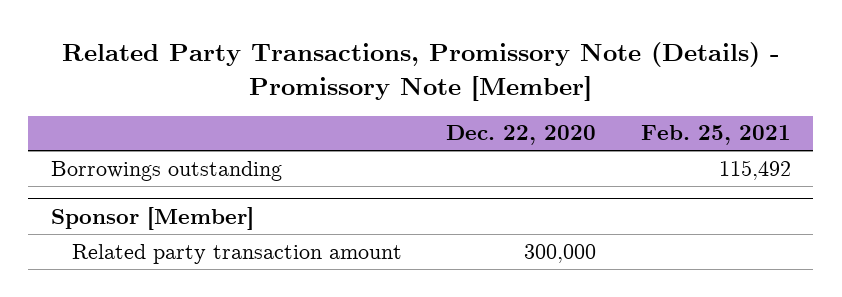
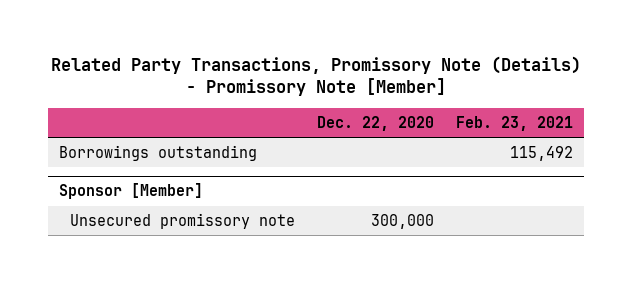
- | Dec. 22, 2020 | Feb. 25, 2021
+ | Dec. 22, 2020 | Feb. 23, 2021
@ Sponsor [Member]
- Related party transaction amount | 300,000 |
+ Unsecured promissory note | 300,000 |

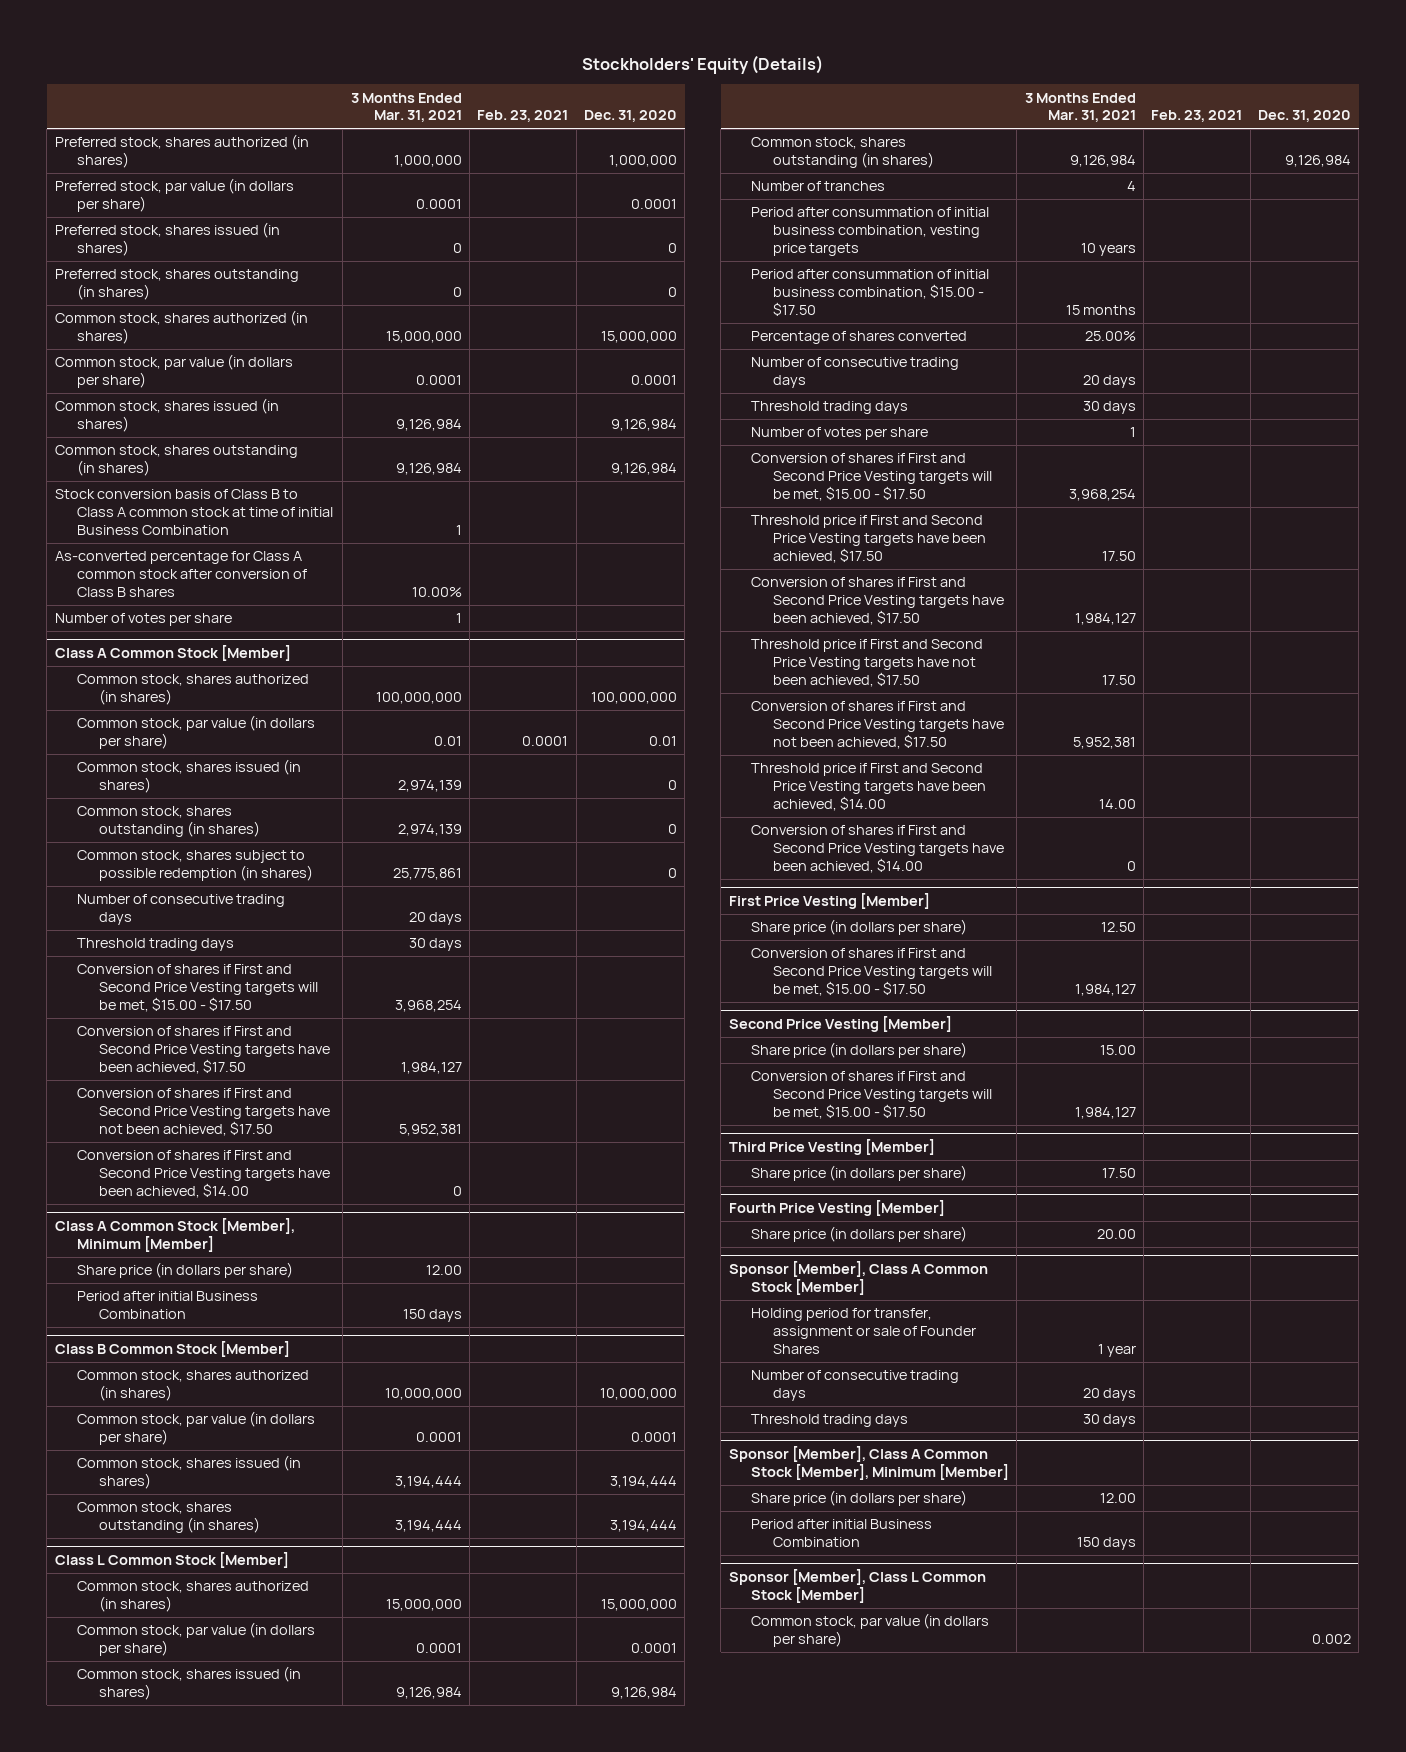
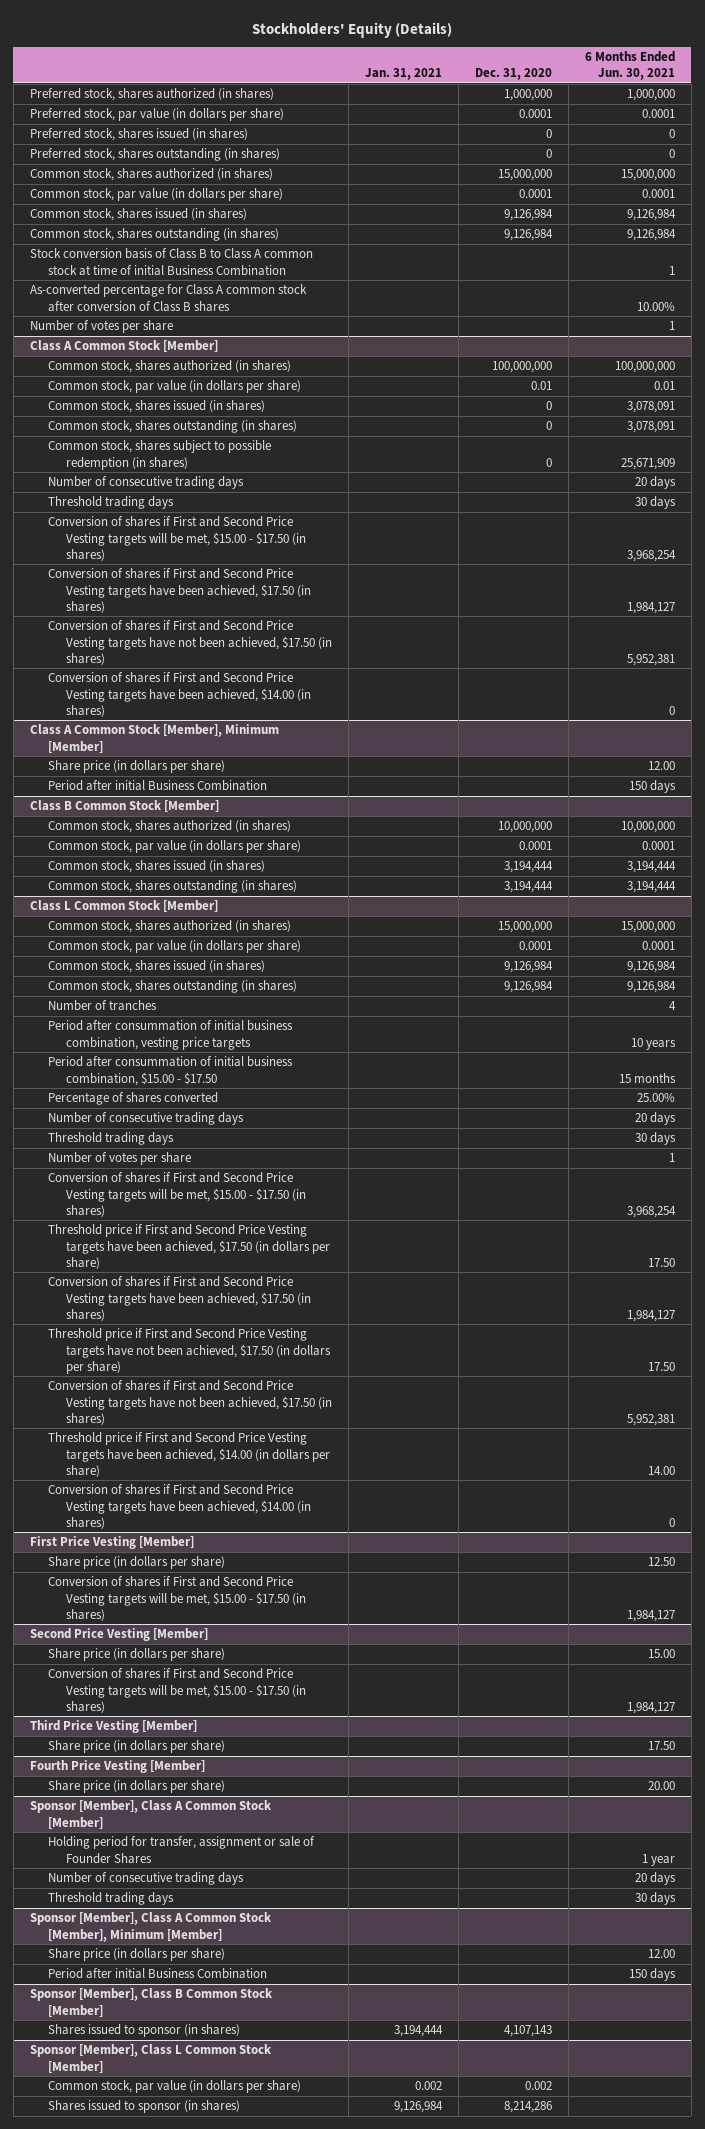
- | 3 Months Ended Mar. 31, 2021 | Feb. 23, 2021 | Dec. 31, 2020
+ | Jan. 31, 2021 | Dec. 31, 2020 | 6 Months Ended Jun. 30, 2021
@ Class A Common Stock [Member]
- Conversion of shares if First and Second Price Vesting targets will be met, $15.00 - $17.50 | 3,968,254 | |
- Conversion of shares if First and Second Price Vesting targets have been achieved, $17.50 | 1,984,127 | |
- Conversion of shares if First and Second Price Vesting targets have not been achieved, $17.50 | 5,952,381 | |
- Conversion of shares if First and Second Price Vesting targets have been achieved, $14.00 | 0 | |
+ Conversion of shares if First and Second Price Vesting targets will be met, $15.00 - $17.50 (in shares) | | | 3,968,254
+ Conversion of shares if First and Second Price Vesting targets have been achieved, $17.50 (in shares) | | | 1,984,127
+ Conversion of shares if First and Second Price Vesting targets have not been achieved, $17.50 (in shares) | | | 5,952,381
+ Conversion of shares if First and Second Price Vesting targets have been achieved, $14.00 (in shares) | | | 0
@ Class L Common Stock [Member]
- Conversion of shares if First and Second Price Vesting targets will be met, $15.00 - $17.50 | 3,968,254 | |
- Threshold price if First and Second Price Vesting targets have been achieved, $17.50 | 17.50 | |
- Conversion of shares if First and Second Price Vesting targets have been achieved, $17.50 | 1,984,127 | |
- Threshold price if First and Second Price Vesting targets have not been achieved, $17.50 | 17.50 | |
- Conversion of shares if First and Second Price Vesting targets have not been achieved, $17.50 | 5,952,381 | |
- Threshold price if First and Second Price Vesting targets have been achieved, $14.00 | 14.00 | |
- Conversion of shares if First and Second Price Vesting targets have been achieved, $14.00 | 0 | |
+ Conversion of shares if First and Second Price Vesting targets will be met, $15.00 - $17.50 (in shares) | | | 3,968,254
+ Threshold price if First and Second Price Vesting targets have been achieved, $17.50 (in dollars per share) | | | 17.50
+ Conversion of shares if First and Second Price Vesting targets have been achieved, $17.50 (in shares) | | | 1,984,127
+ Threshold price if First and Second Price Vesting targets have not been achieved, $17.50 (in dollars per share) | | | 17.50
+ Conversion of shares if First and Second Price Vesting targets have not been achieved, $17.50 (in shares) | | | 5,952,381
+ Threshold price if First and Second Price Vesting targets have been achieved, $14.00 (in dollars per share) | | | 14.00
+ Conversion of shares if First and Second Price Vesting targets have been achieved, $14.00 (in shares) | | | 0
@ First Price Vesting [Member]
- Conversion of shares if First and Second Price Vesting targets will be met, $15.00 - $17.50 | 1,984,127 | |
+ Conversion of shares if First and Second Price Vesting targets will be met, $15.00 - $17.50 (in shares) | | | 1,984,127
@ Second Price Vesting [Member]
- Conversion of shares if First and Second Price Vesting targets will be met, $15.00 - $17.50 | 1,984,127 | |
+ Conversion of shares if First and Second Price Vesting targets will be met, $15.00 - $17.50 (in shares) | | | 1,984,127
+ Sponsor [Member], Class B Common Stock [Member]
+ Shares issued to sponsor (in shares) | 3,194,444 | 4,107,143 |
@ Sponsor [Member], Class L Common Stock [Member]
+ Shares issued to sponsor (in shares) | 9,126,984 | 8,214,286 |

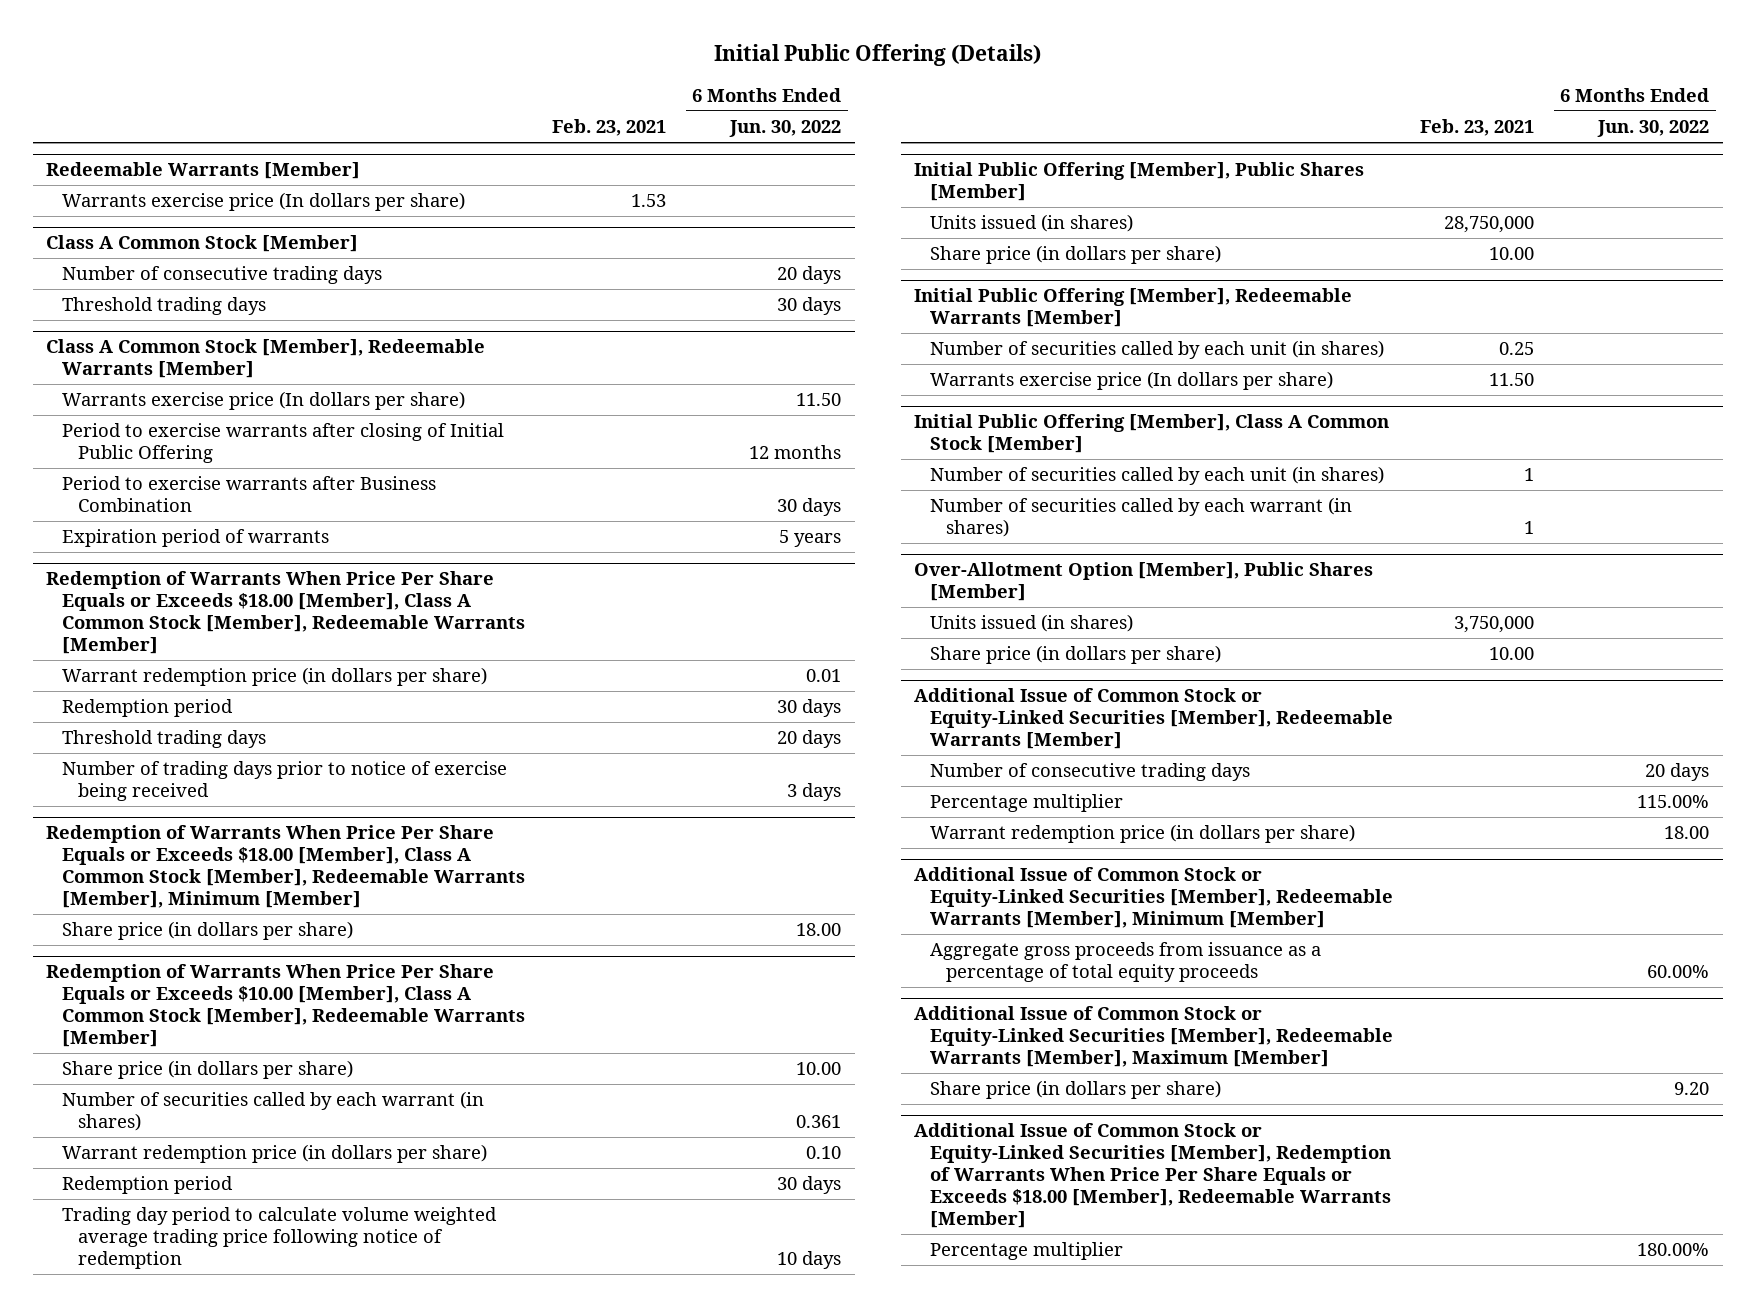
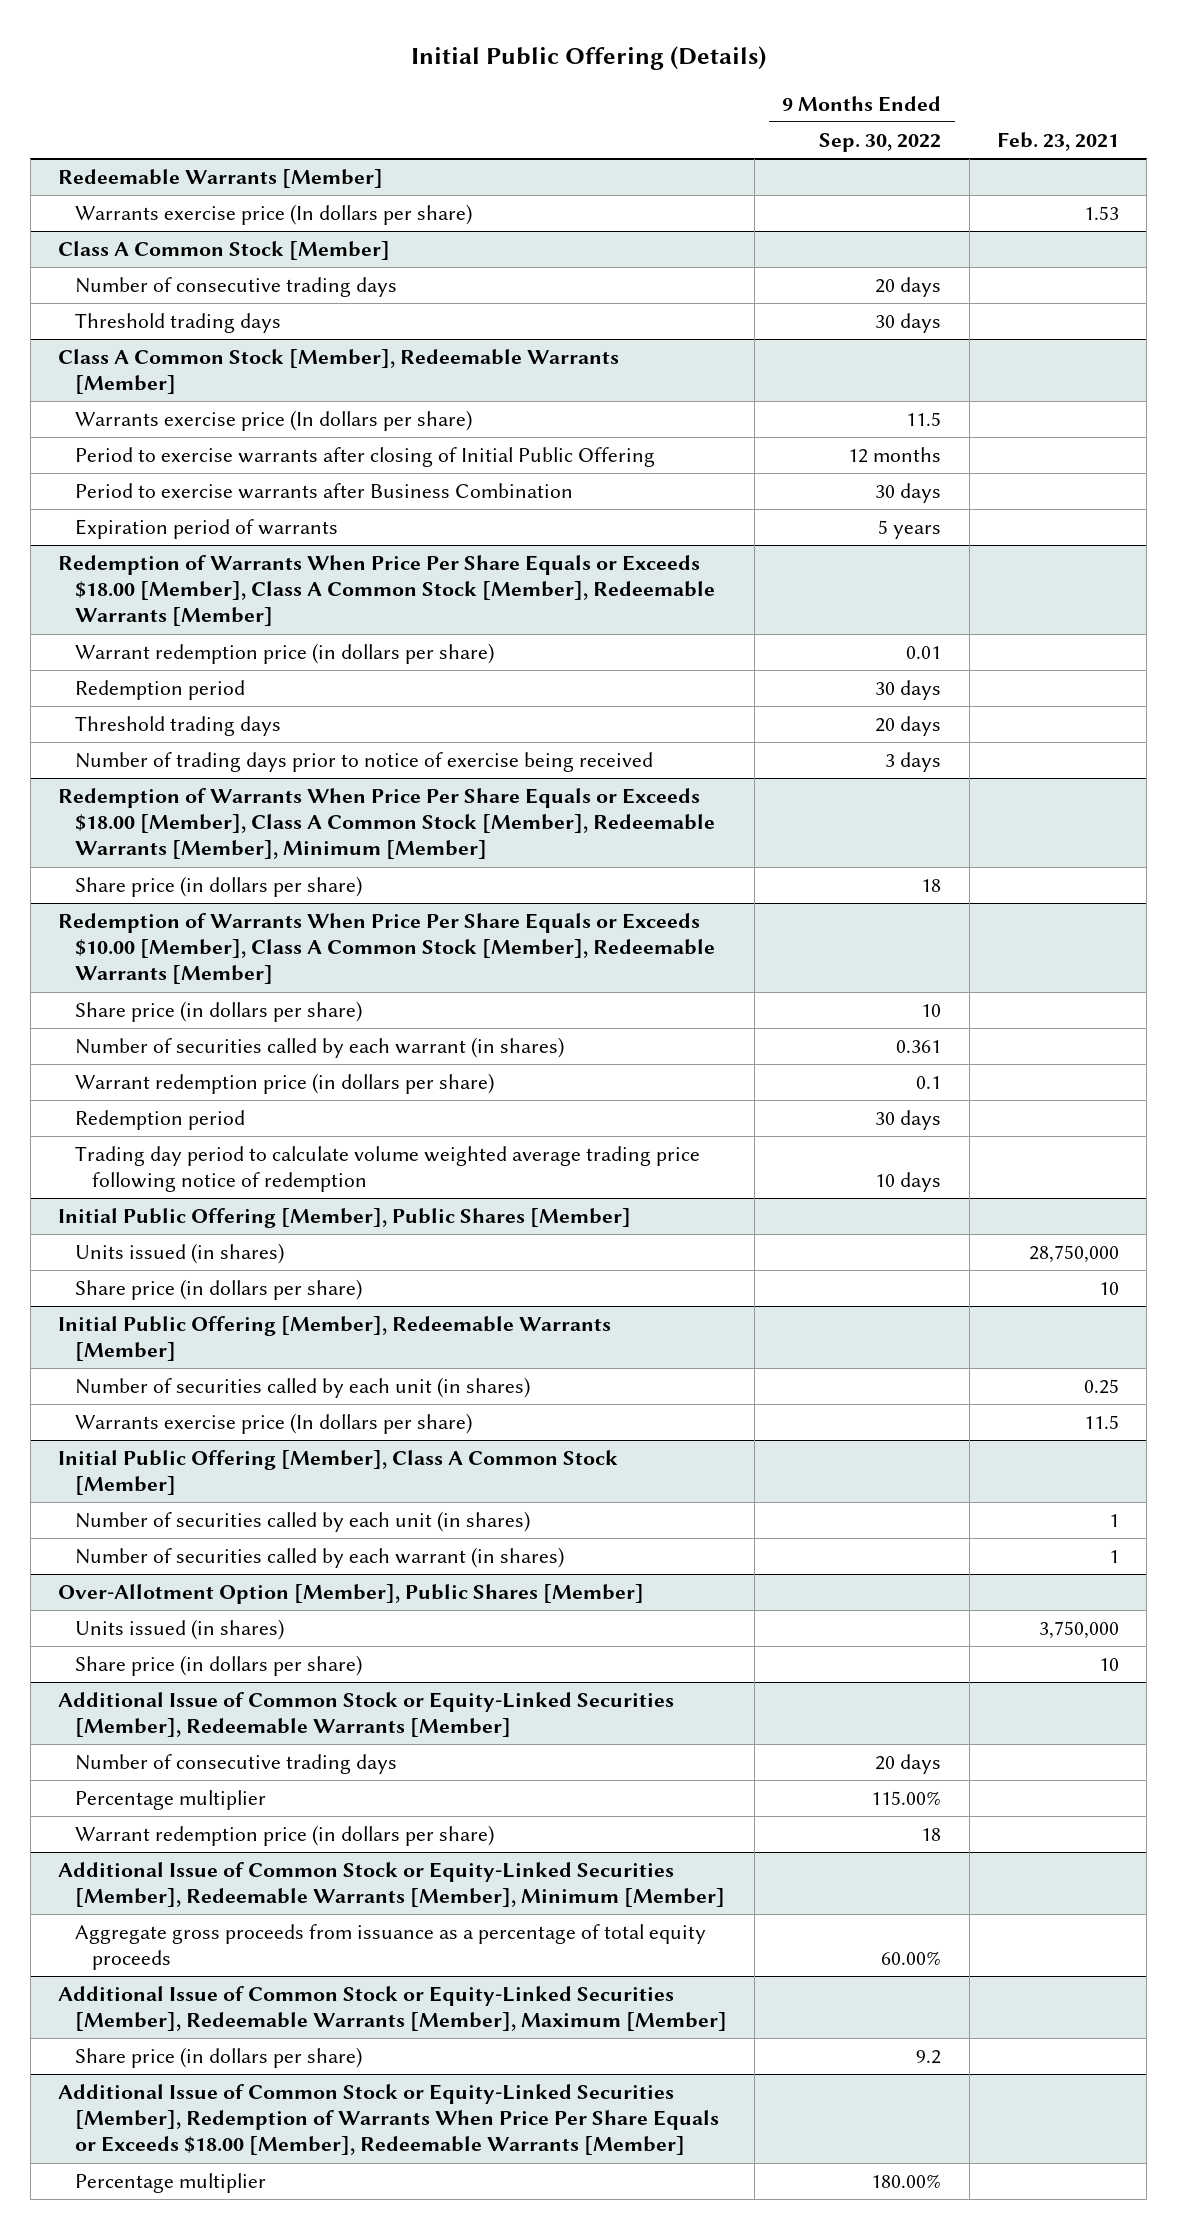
- | Feb. 23, 2021 | 6 Months Ended Jun. 30, 2022
+ | 9 Months Ended Sep. 30, 2022 | Feb. 23, 2021
@ Initial Public Offering [Member], Public Shares [Member]
- Share price (in dollars per share) | 10.00 |
+ Share price (in dollars per share) | | 10
@ Initial Public Offering [Member], Redeemable Warrants [Member]
- Warrants exercise price (In dollars per share) | 11.50 |
+ Warrants exercise price (In dollars per share) | | 11.5
@ Over-Allotment Option [Member], Public Shares [Member]
- Share price (in dollars per share) | 10.00 |
+ Share price (in dollars per share) | | 10

